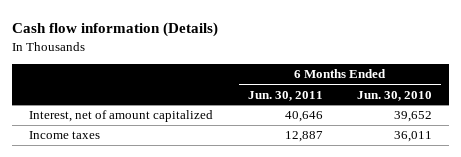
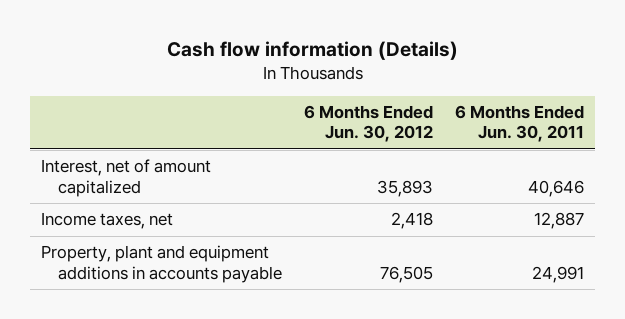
- | 6 Months Ended Jun. 30, 2011 | 6 Months Ended Jun. 30, 2010
+ | 6 Months Ended Jun. 30, 2012 | 6 Months Ended Jun. 30, 2011
- Income taxes | 12,887 | 36,011
+ Income taxes, net | 2,418 | 12,887
+ Property, plant and equipment additions in accounts payable | 76,505 | 24,991

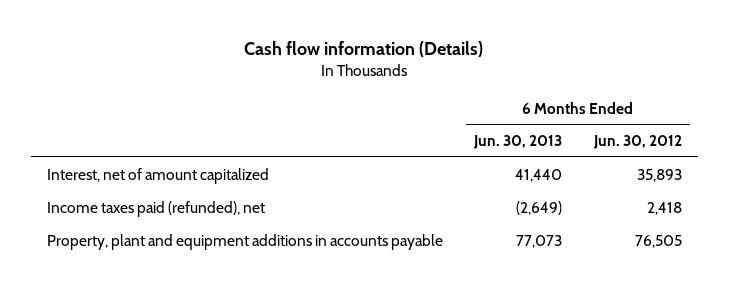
- | 6 Months Ended Jun. 30, 2012 | 6 Months Ended Jun. 30, 2011
+ | 6 Months Ended Jun. 30, 2013 | 6 Months Ended Jun. 30, 2012
- Income taxes, net | 2,418 | 12,887
+ Income taxes paid (refunded), net | (2,649) | 2,418

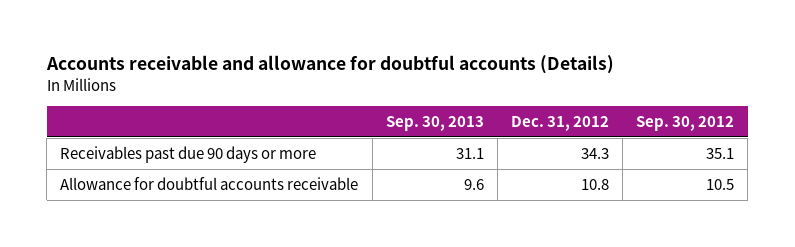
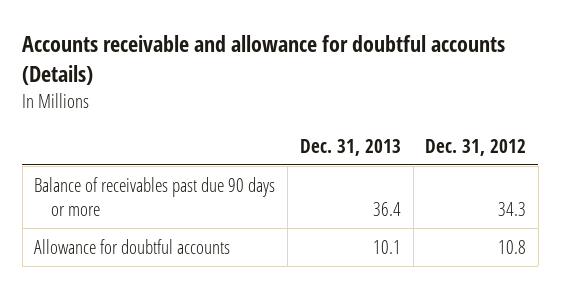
- | Sep. 30, 2013 | Dec. 31, 2012 | Sep. 30, 2012
+ | Dec. 31, 2013 | Dec. 31, 2012
- Receivables past due 90 days or more | 31.1 | 34.3 | 35.1
- Allowance for doubtful accounts receivable | 9.6 | 10.8 | 10.5
+ Balance of receivables past due 90 days or more | 36.4 | 34.3
+ Allowance for doubtful accounts | 10.1 | 10.8

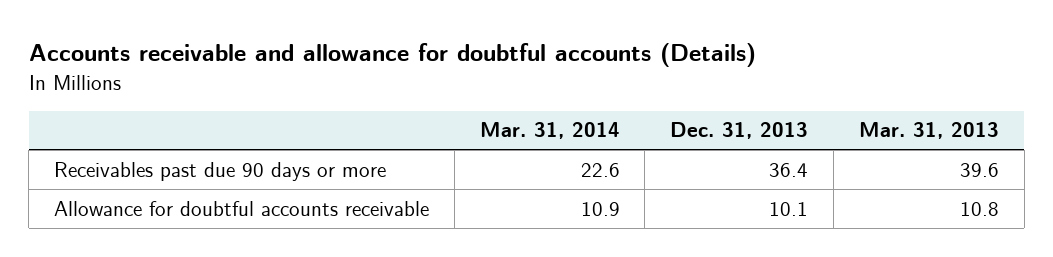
- | Dec. 31, 2013 | Dec. 31, 2012
+ | Mar. 31, 2014 | Dec. 31, 2013 | Mar. 31, 2013
- Balance of receivables past due 90 days or more | 36.4 | 34.3
- Allowance for doubtful accounts | 10.1 | 10.8
+ Receivables past due 90 days or more | 22.6 | 36.4 | 39.6
+ Allowance for doubtful accounts receivable | 10.9 | 10.1 | 10.8

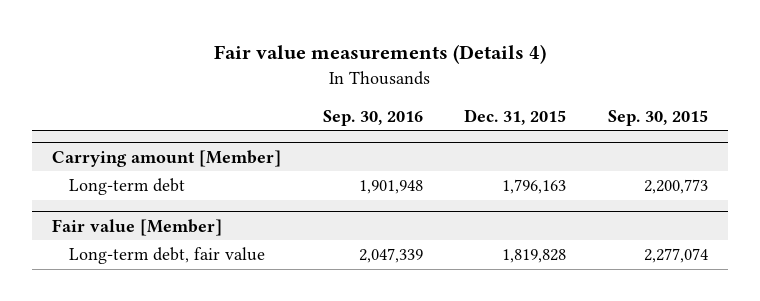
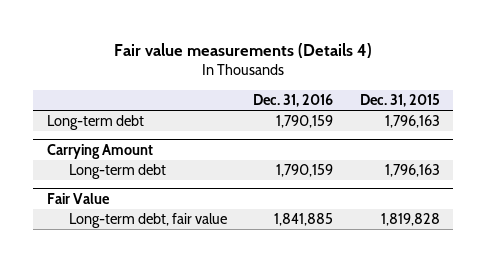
- | Sep. 30, 2016 | Dec. 31, 2015 | Sep. 30, 2015
+ | Dec. 31, 2016 | Dec. 31, 2015
- Carrying amount [Member]
- Fair value [Member]
+ Carrying Amount
+ Long-term debt | 1,790,159 | 1,796,163
+ Fair Value

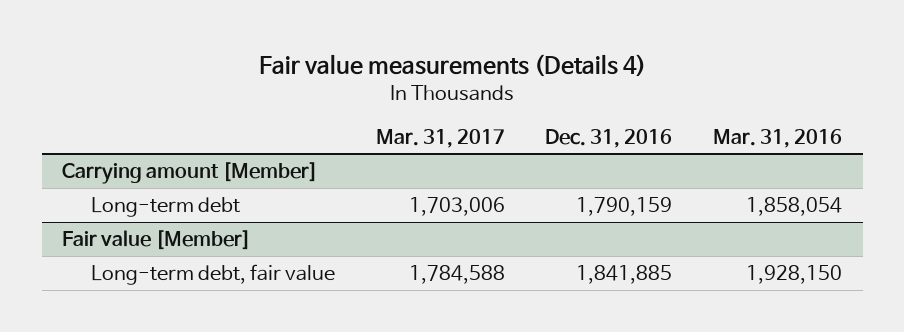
- | Dec. 31, 2016 | Dec. 31, 2015
+ | Mar. 31, 2017 | Dec. 31, 2016 | Mar. 31, 2016
- Long-term debt | 1,790,159 | 1,796,163
- Carrying Amount
+ Carrying amount [Member]
- Fair Value
+ Fair value [Member]

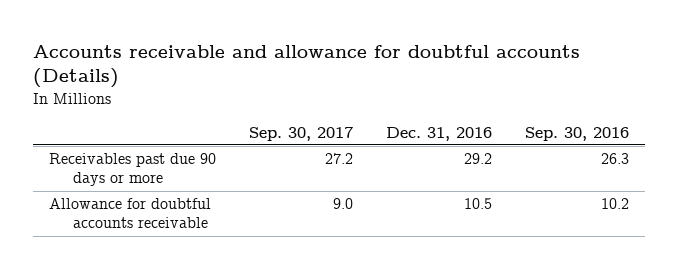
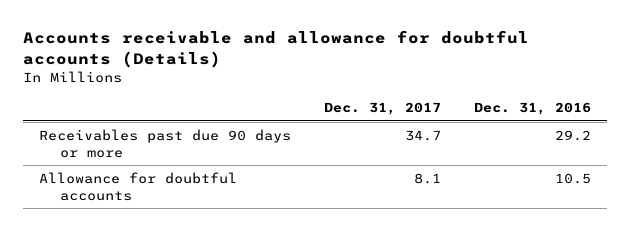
- | Sep. 30, 2017 | Dec. 31, 2016 | Sep. 30, 2016
+ | Dec. 31, 2017 | Dec. 31, 2016
- Allowance for doubtful accounts receivable | 9.0 | 10.5 | 10.2
+ Allowance for doubtful accounts | 8.1 | 10.5

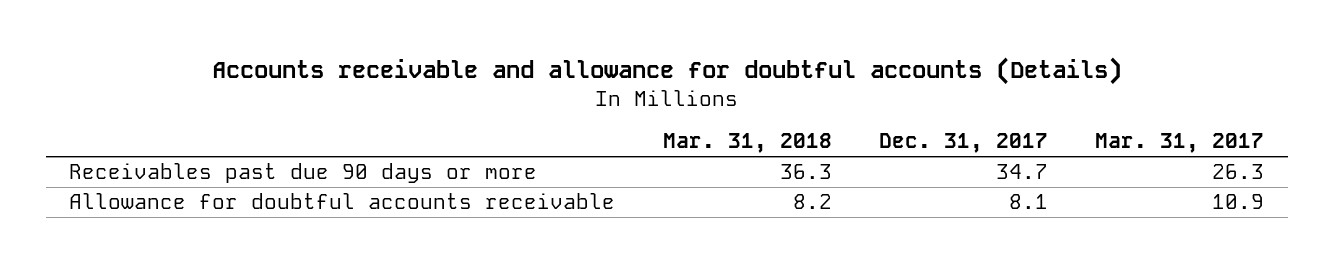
- | Dec. 31, 2017 | Dec. 31, 2016
+ | Mar. 31, 2018 | Dec. 31, 2017 | Mar. 31, 2017
- Allowance for doubtful accounts | 8.1 | 10.5
+ Allowance for doubtful accounts receivable | 8.2 | 8.1 | 10.9

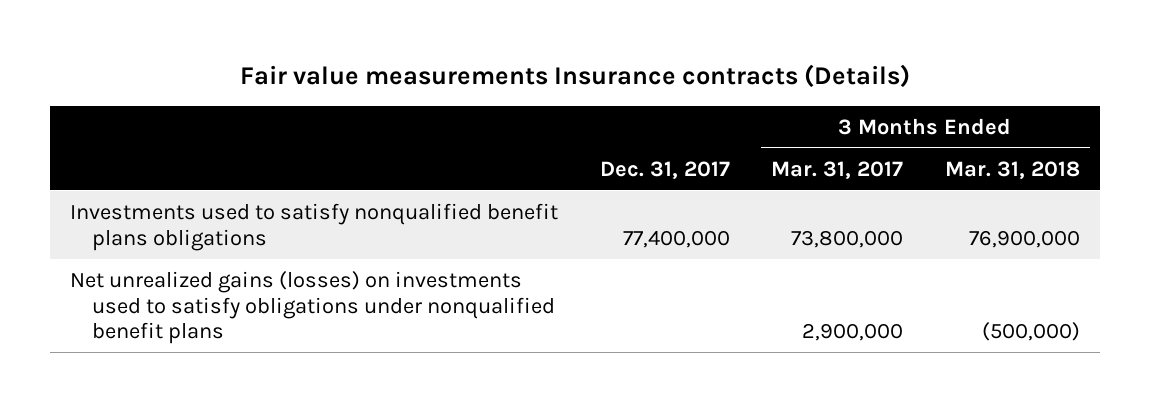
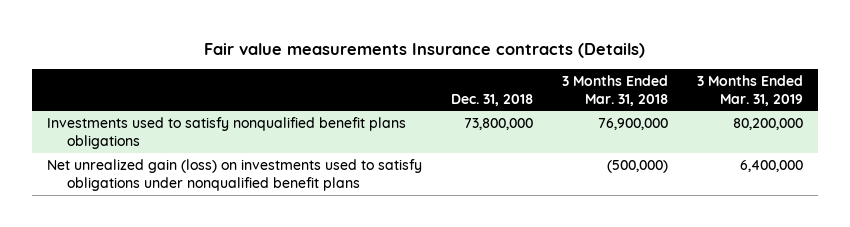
- | Dec. 31, 2017 | 3 Months Ended Mar. 31, 2017 | 3 Months Ended Mar. 31, 2018
+ | Dec. 31, 2018 | 3 Months Ended Mar. 31, 2018 | 3 Months Ended Mar. 31, 2019
- Net unrealized gains (losses) on investments used to satisfy obligations under nonqualified benefit plans | | 2,900,000 | (500,000)
+ Net unrealized gain (loss) on investments used to satisfy obligations under nonqualified benefit plans | | (500,000) | 6,400,000

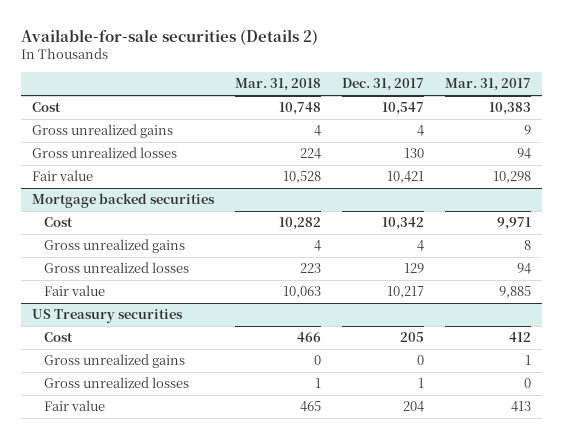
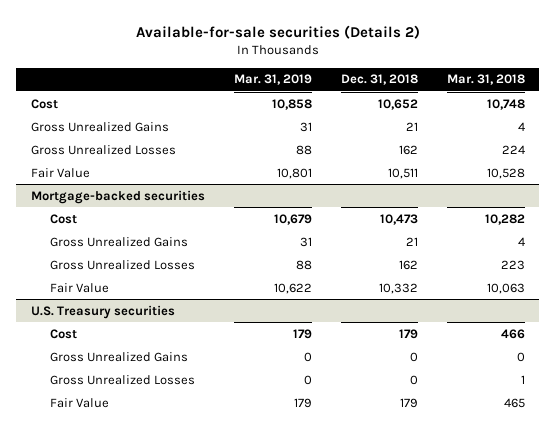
- | Mar. 31, 2018 | Dec. 31, 2017 | Mar. 31, 2017
+ | Mar. 31, 2019 | Dec. 31, 2018 | Mar. 31, 2018
- Gross unrealized gains | 4 | 4 | 9
- Gross unrealized losses | 224 | 130 | 94
- Fair value | 10,528 | 10,421 | 10,298
- Mortgage backed securities
+ Gross Unrealized Gains | 31 | 21 | 4
+ Gross Unrealized Losses | 88 | 162 | 224
+ Fair Value | 10,801 | 10,511 | 10,528
+ Mortgage-backed securities
- Gross unrealized gains | 4 | 4 | 8
- Gross unrealized losses | 223 | 129 | 94
- Fair value | 10,063 | 10,217 | 9,885
- US Treasury securities
+ Gross Unrealized Gains | 31 | 21 | 4
+ Gross Unrealized Losses | 88 | 162 | 223
+ Fair Value | 10,622 | 10,332 | 10,063
+ U.S. Treasury securities
- Gross unrealized gains | 0 | 0 | 1
- Gross unrealized losses | 1 | 1 | 0
- Fair value | 465 | 204 | 413
+ Gross Unrealized Gains | 0 | 0 | 0
+ Gross Unrealized Losses | 0 | 0 | 1
+ Fair Value | 179 | 179 | 465

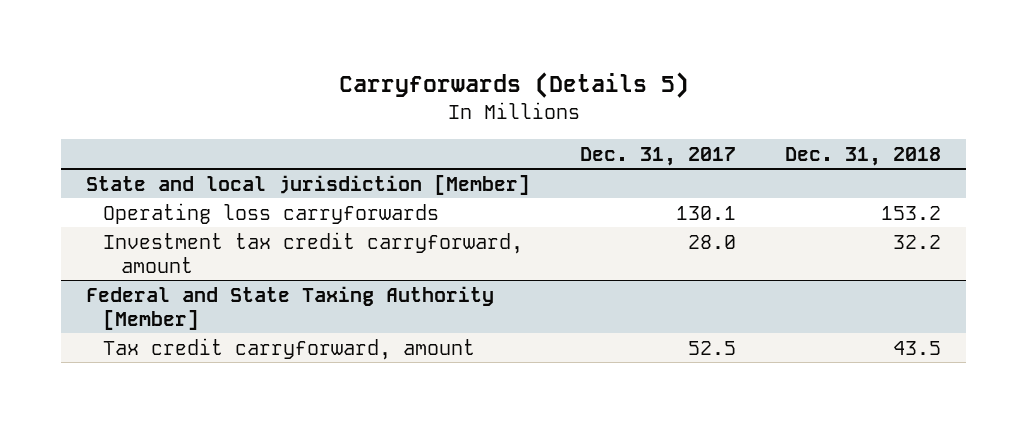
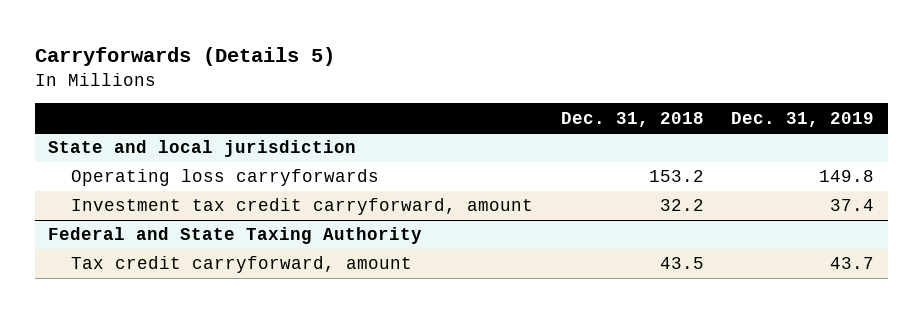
- | Dec. 31, 2017 | Dec. 31, 2018
+ | Dec. 31, 2018 | Dec. 31, 2019
- State and local jurisdiction [Member]
+ State and local jurisdiction
- Federal and State Taxing Authority [Member]
+ Federal and State Taxing Authority

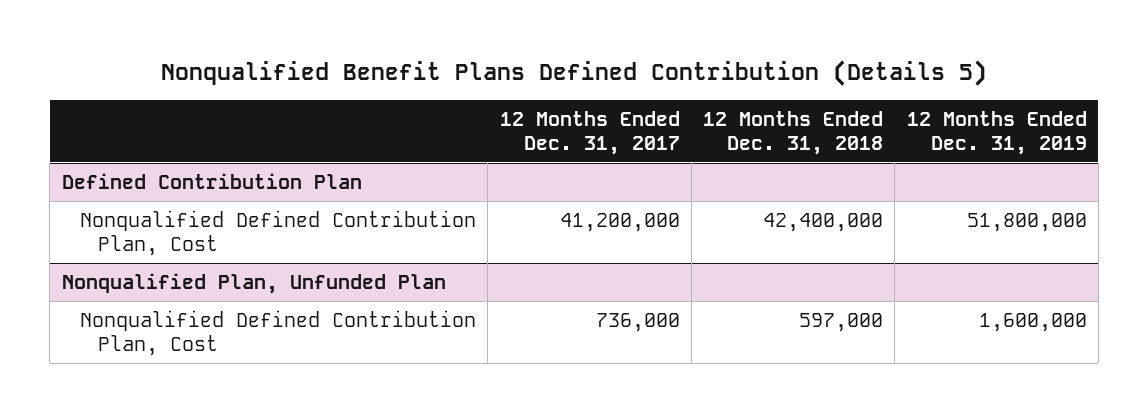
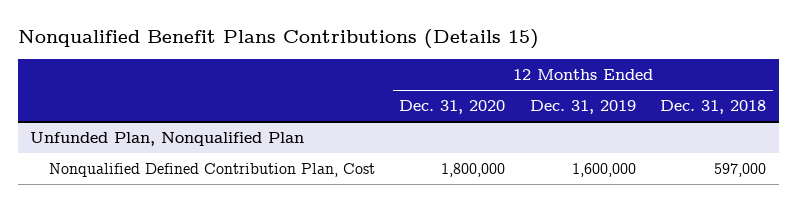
- Nonqualified Benefit Plans Defined Contribution (Details 5)
+ Nonqualified Benefit Plans Contributions (Details 15)
- | 12 Months Ended Dec. 31, 2017 | 12 Months Ended Dec. 31, 2018 | 12 Months Ended Dec. 31, 2019
+ | 12 Months Ended Dec. 31, 2020 | 12 Months Ended Dec. 31, 2019 | 12 Months Ended Dec. 31, 2018
- Defined Contribution Plan
- Nonqualified Defined Contribution Plan, Cost | 41,200,000 | 42,400,000 | 51,800,000
- Nonqualified Plan, Unfunded Plan
+ Unfunded Plan, Nonqualified Plan

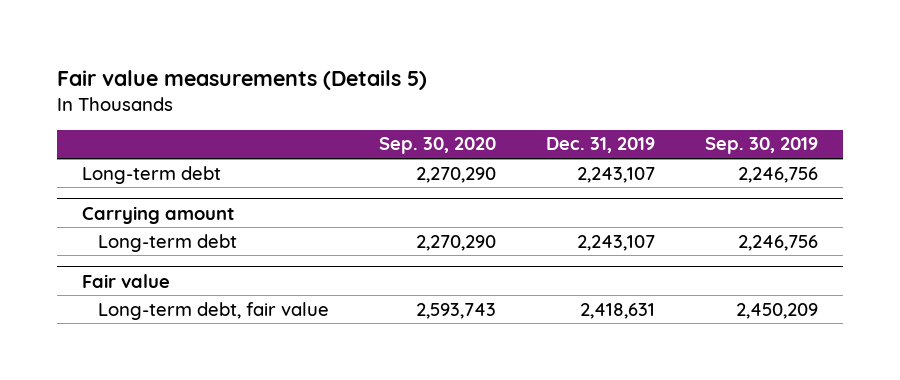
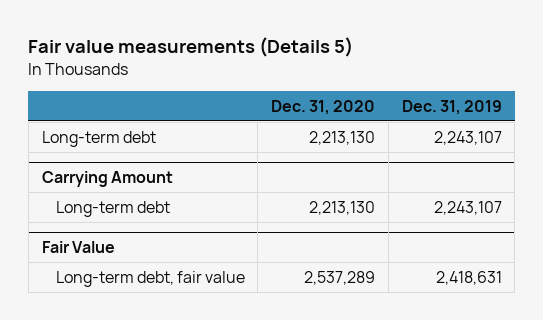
- | Sep. 30, 2020 | Dec. 31, 2019 | Sep. 30, 2019
+ | Dec. 31, 2020 | Dec. 31, 2019
- Carrying amount
+ Carrying Amount
- Fair value
+ Fair Value

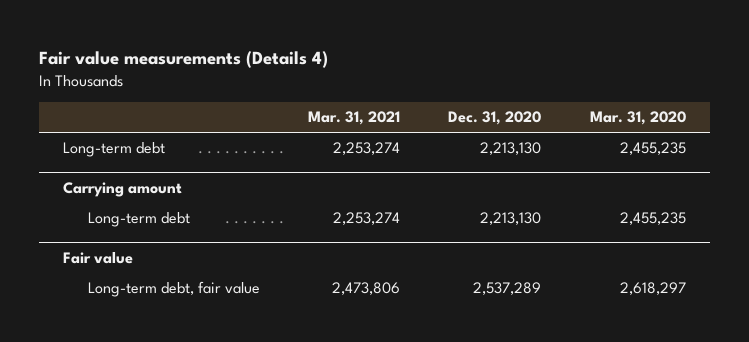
- Fair value measurements (Details 5)
+ Fair value measurements (Details 4)
- | Dec. 31, 2020 | Dec. 31, 2019
+ | Mar. 31, 2021 | Dec. 31, 2020 | Mar. 31, 2020
- Carrying Amount
+ Carrying amount
- Fair Value
+ Fair value

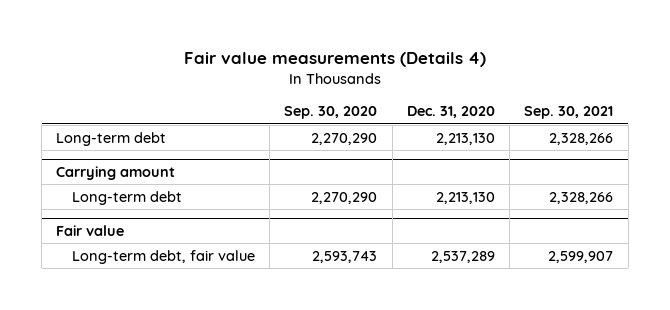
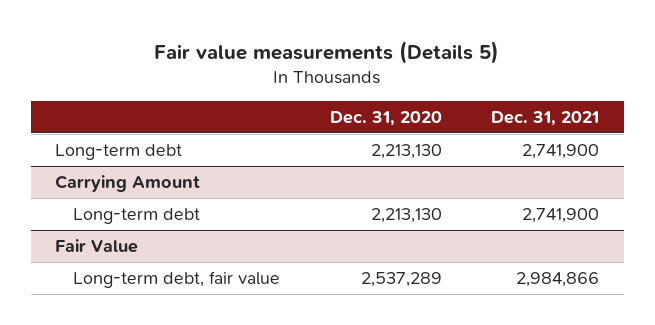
- Fair value measurements (Details 4)
+ Fair value measurements (Details 5)
- | Sep. 30, 2020 | Dec. 31, 2020 | Sep. 30, 2021
+ | Dec. 31, 2020 | Dec. 31, 2021
- Carrying amount
+ Carrying Amount
- Fair value
+ Fair Value

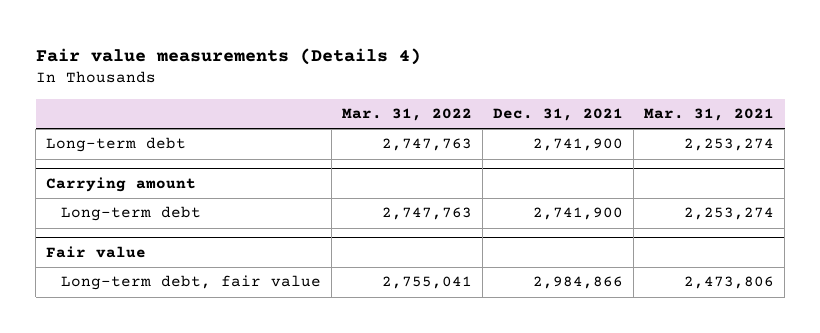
- Fair value measurements (Details 5)
+ Fair value measurements (Details 4)
- | Dec. 31, 2020 | Dec. 31, 2021
+ | Mar. 31, 2022 | Dec. 31, 2021 | Mar. 31, 2021
- Carrying Amount
+ Carrying amount
- Fair Value
+ Fair value

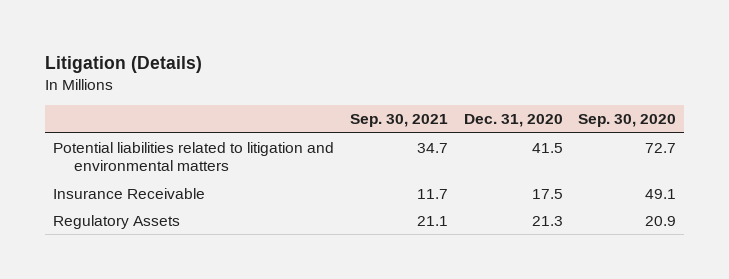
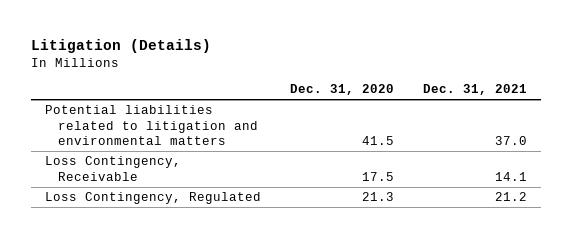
- | Sep. 30, 2021 | Dec. 31, 2020 | Sep. 30, 2020
+ | Dec. 31, 2020 | Dec. 31, 2021
- Insurance Receivable | 11.7 | 17.5 | 49.1
- Regulatory Assets | 21.1 | 21.3 | 20.9
+ Loss Contingency, Receivable | 17.5 | 14.1
+ Loss Contingency, Regulated | 21.3 | 21.2

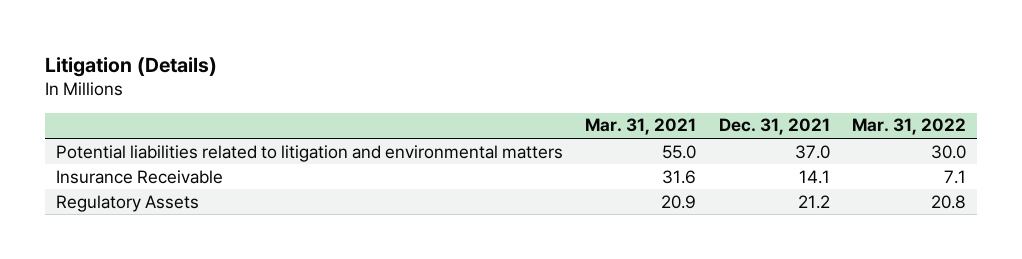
- | Dec. 31, 2020 | Dec. 31, 2021
+ | Mar. 31, 2021 | Dec. 31, 2021 | Mar. 31, 2022
- Loss Contingency, Receivable | 17.5 | 14.1
- Loss Contingency, Regulated | 21.3 | 21.2
+ Insurance Receivable | 31.6 | 14.1 | 7.1
+ Regulatory Assets | 20.9 | 21.2 | 20.8

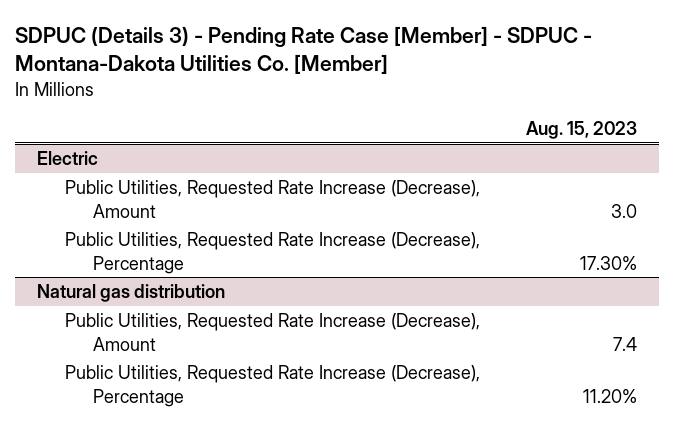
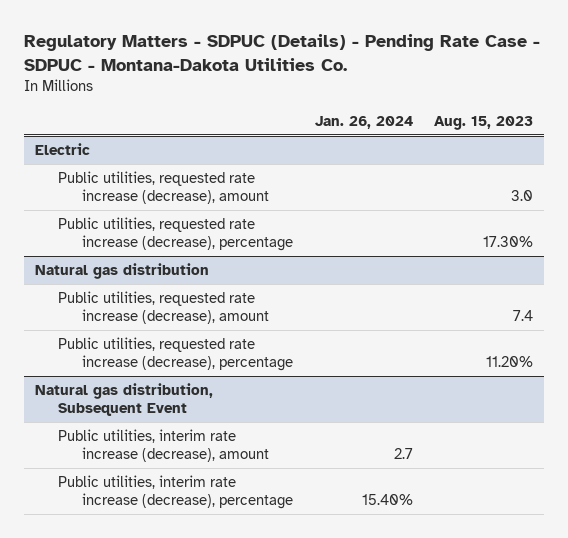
- SDPUC (Details 3) - Pending Rate Case [Member] - SDPUC - Montana-Dakota Utilities Co. [Member]
+ Regulatory Matters - SDPUC (Details) - Pending Rate Case - SDPUC - Montana-Dakota Utilities Co.
- | Aug. 15, 2023
+ | Jan. 26, 2024 | Aug. 15, 2023
@ Electric
- Public Utilities, Requested Rate Increase (Decrease), Amount | 3.0
- Public Utilities, Requested Rate Increase (Decrease), Percentage | 17.30%
+ Public utilities, requested rate increase (decrease), amount | | 3.0
+ Public utilities, requested rate increase (decrease), percentage | | 17.30%
@ Natural gas distribution
- Public Utilities, Requested Rate Increase (Decrease), Amount | 7.4
- Public Utilities, Requested Rate Increase (Decrease), Percentage | 11.20%
+ Public utilities, requested rate increase (decrease), amount | | 7.4
+ Public utilities, requested rate increase (decrease), percentage | | 11.20%
+ Natural gas distribution, Subsequent Event
+ Public utilities, interim rate increase (decrease), amount | 2.7 |
+ Public utilities, interim rate increase (decrease), percentage | 15.40% |

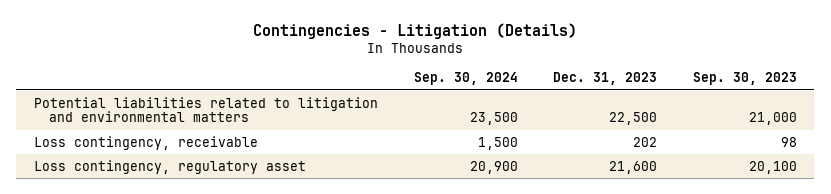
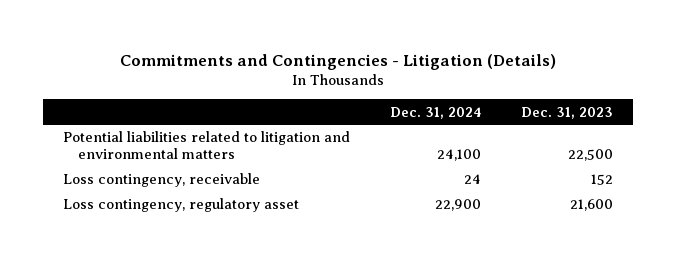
- Contingencies - Litigation (Details)
+ Commitments and Contingencies - Litigation (Details)
- | Sep. 30, 2024 | Dec. 31, 2023 | Sep. 30, 2023
+ | Dec. 31, 2024 | Dec. 31, 2023
- Loss contingency, receivable | 1,500 | 202 | 98
+ Loss contingency, receivable | 24 | 152

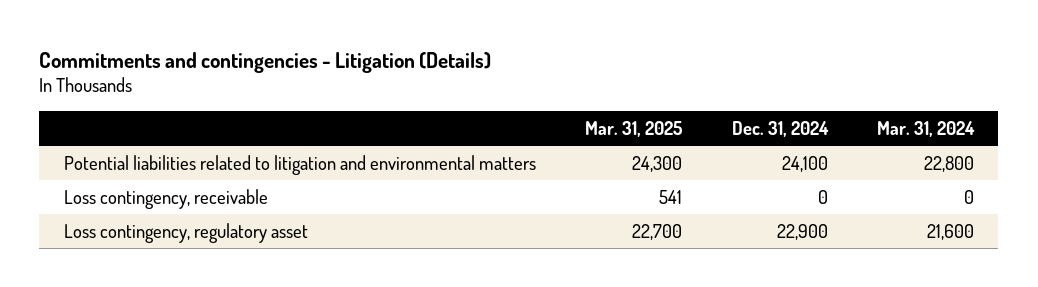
- Commitments and Contingencies - Litigation (Details)
+ Commitments and contingencies - Litigation (Details)
- | Dec. 31, 2024 | Dec. 31, 2023
+ | Mar. 31, 2025 | Dec. 31, 2024 | Mar. 31, 2024
- Loss contingency, receivable | 24 | 152
+ Loss contingency, receivable | 541 | 0 | 0

